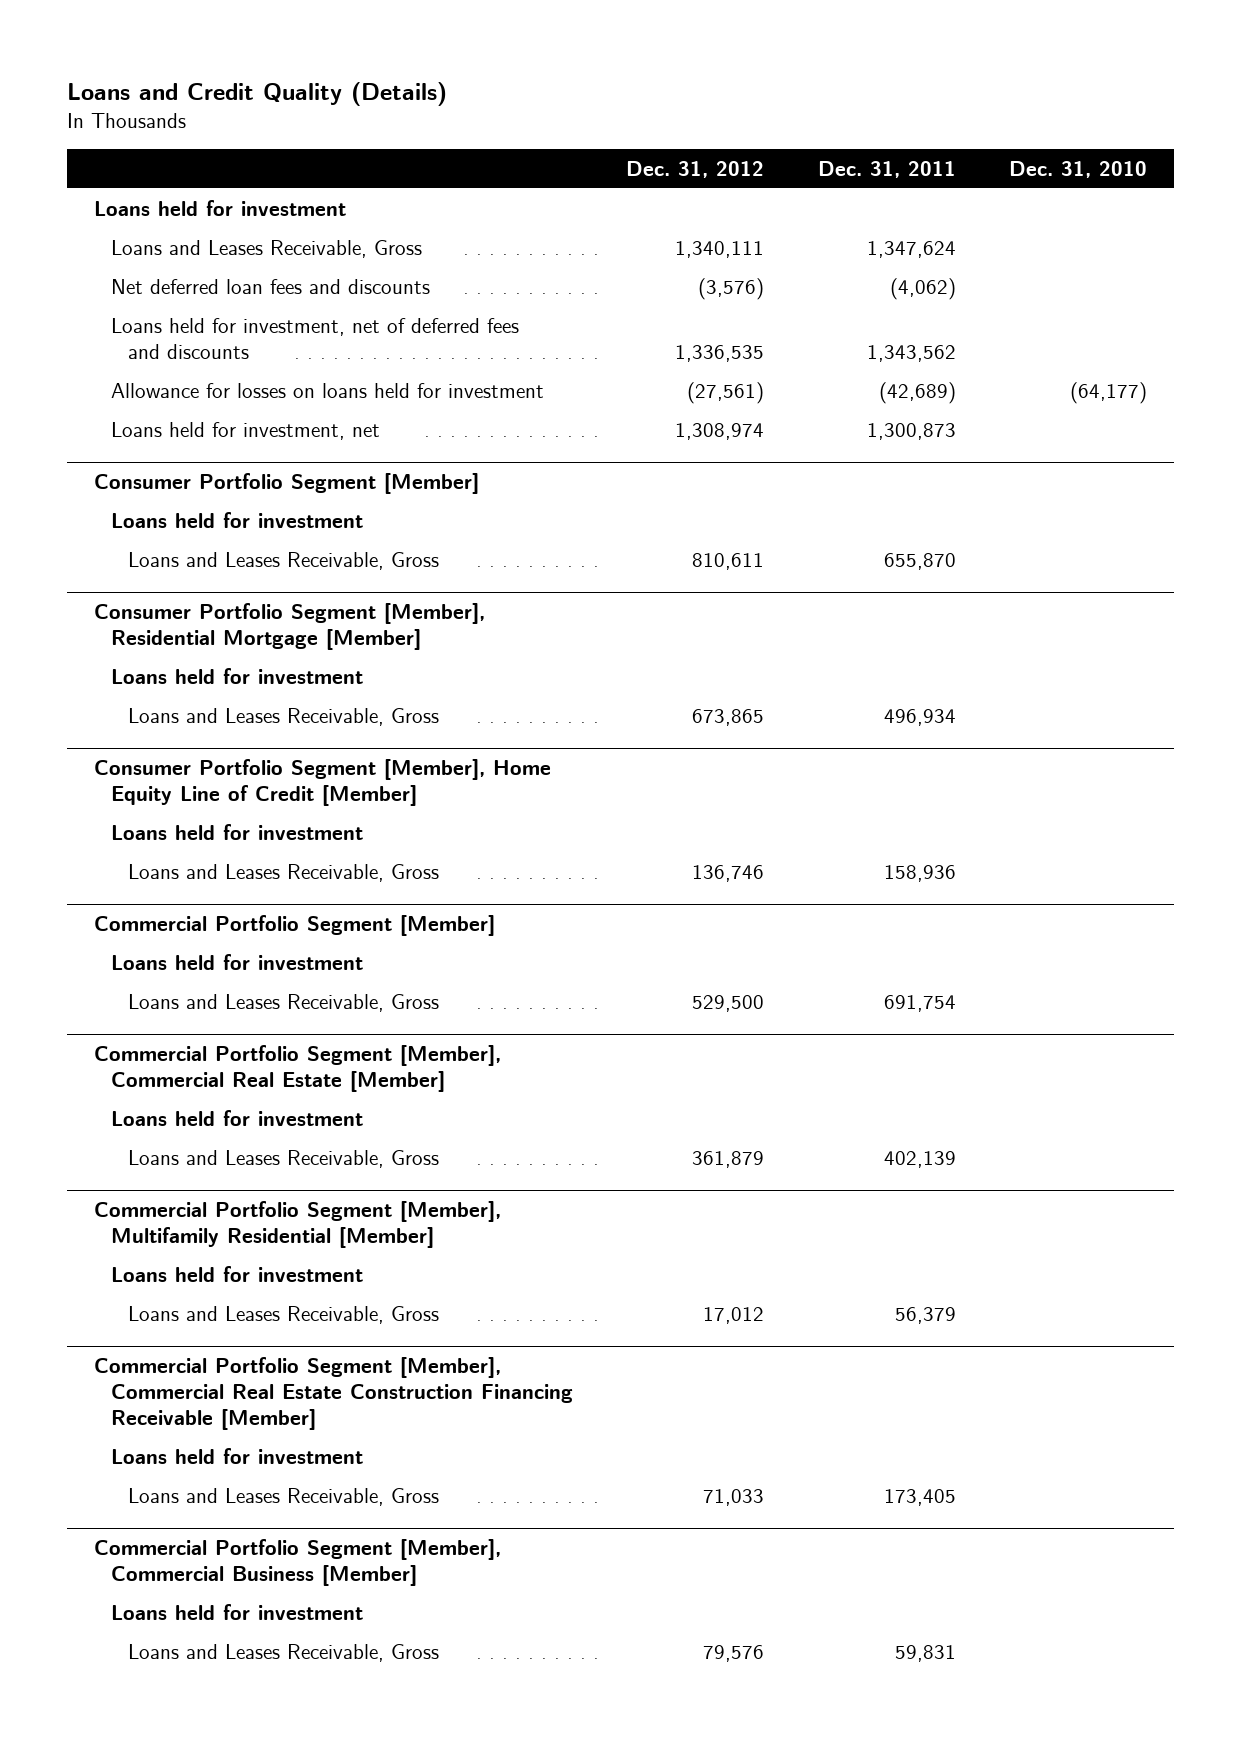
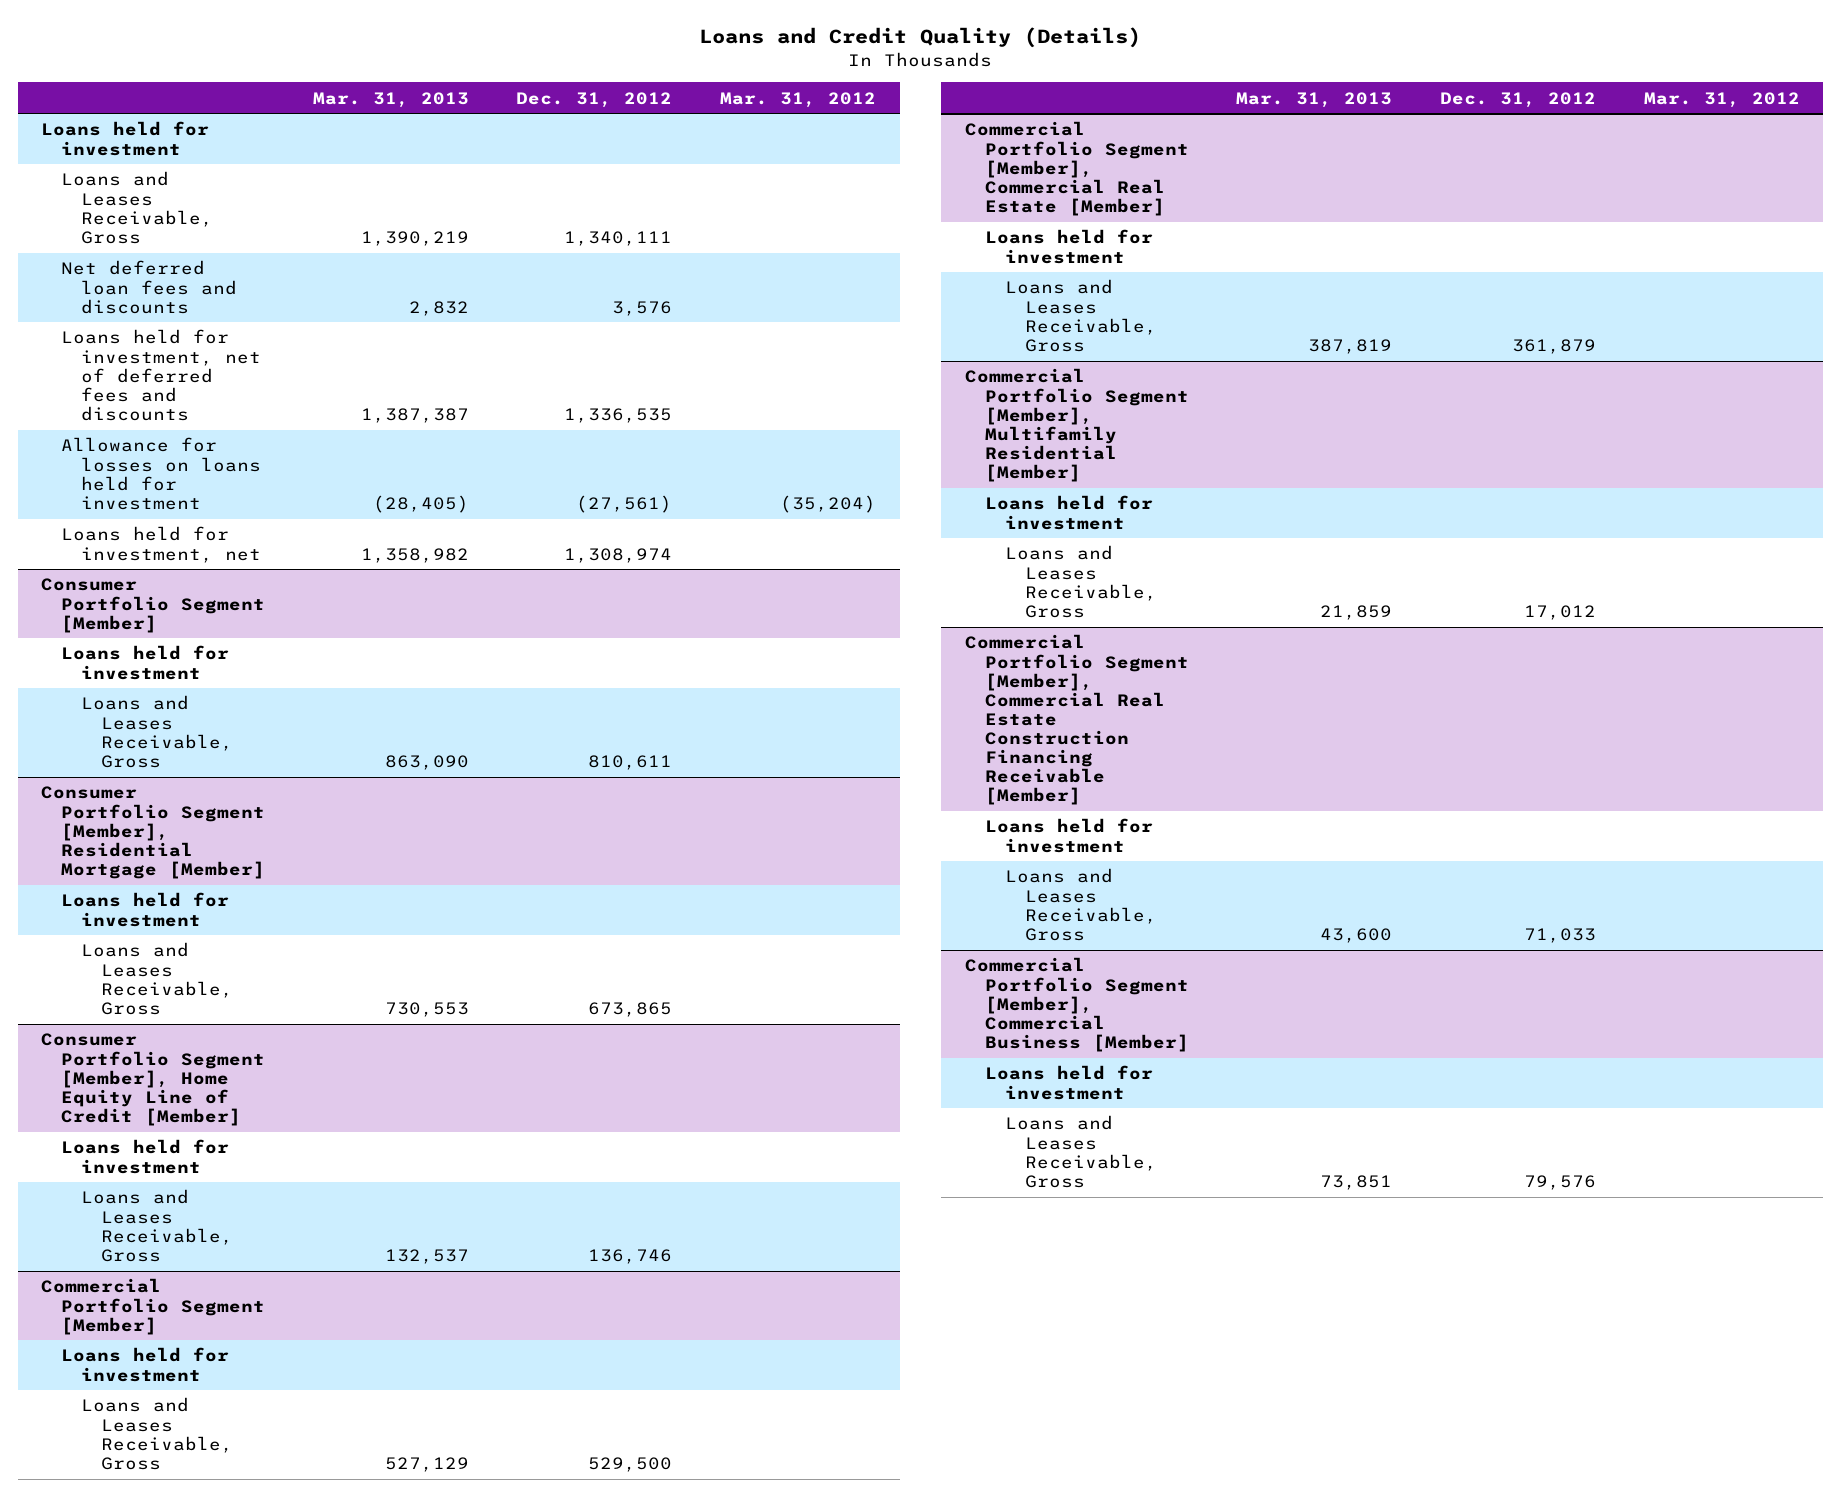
- | Dec. 31, 2012 | Dec. 31, 2011 | Dec. 31, 2010
+ | Mar. 31, 2013 | Dec. 31, 2012 | Mar. 31, 2012
- Net deferred loan fees and discounts | (3,576) | (4,062) |
+ Net deferred loan fees and discounts | 2,832 | 3,576 |

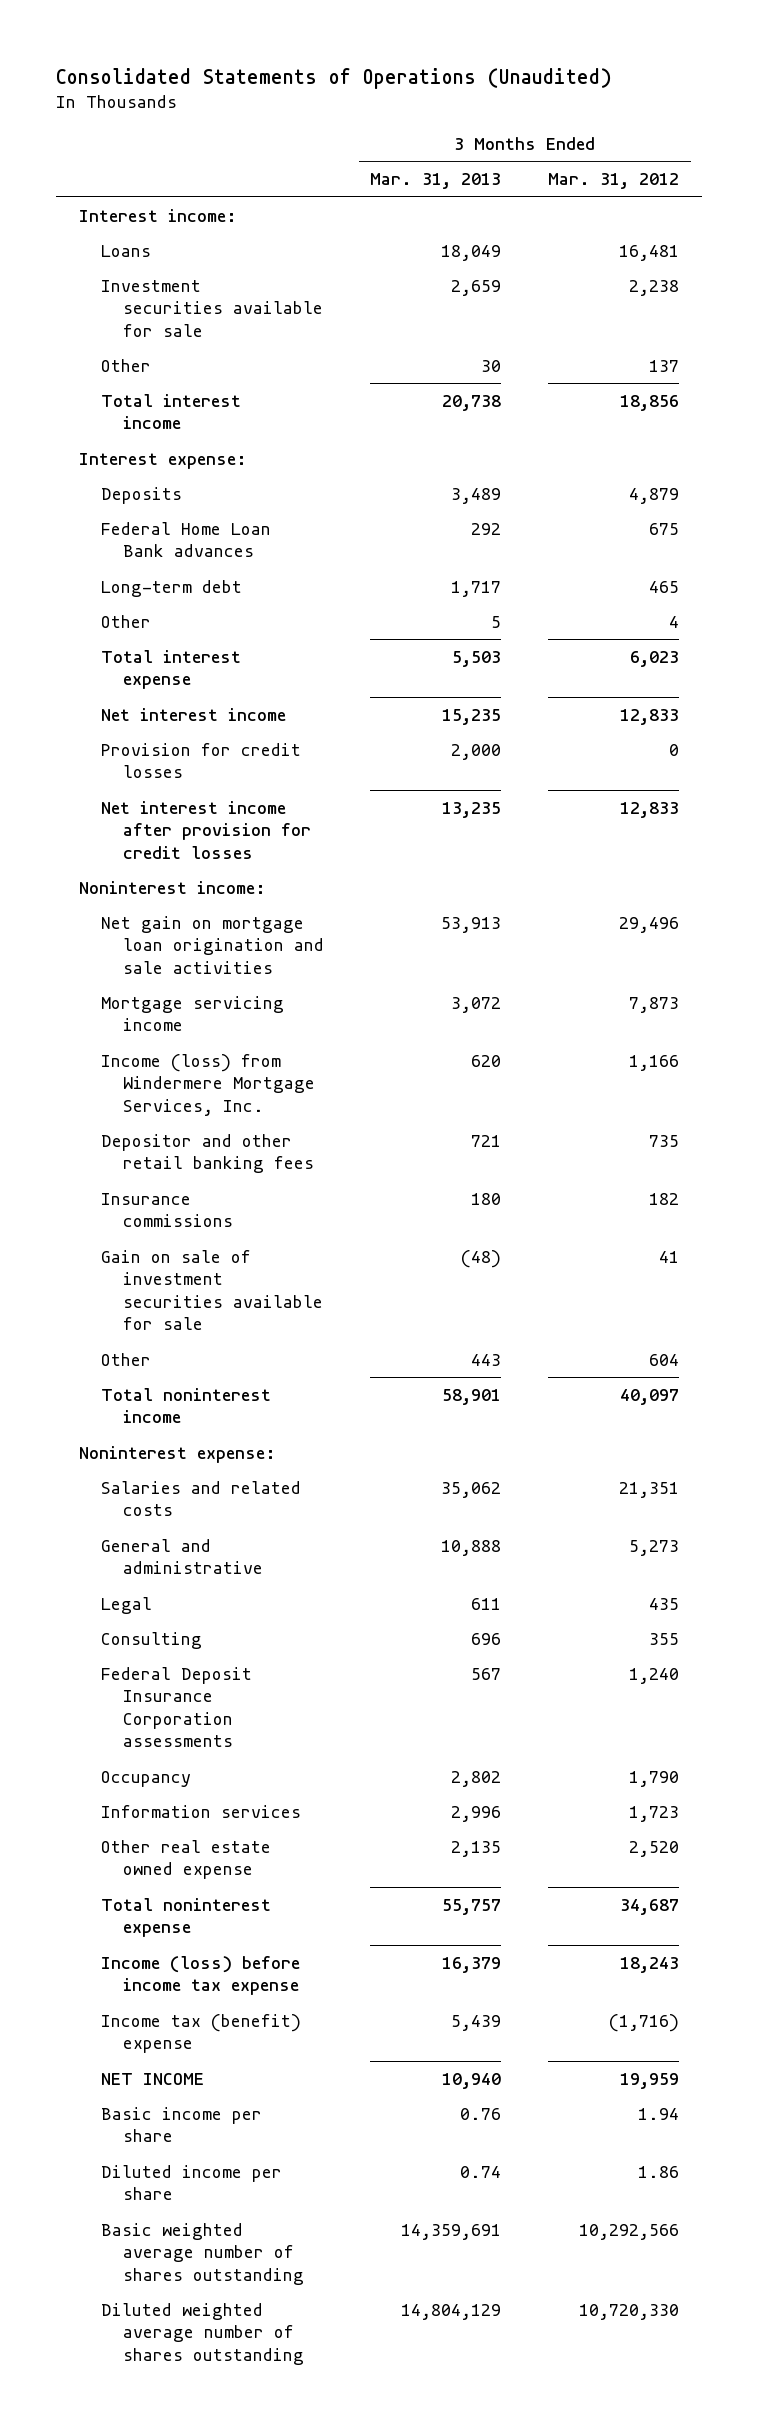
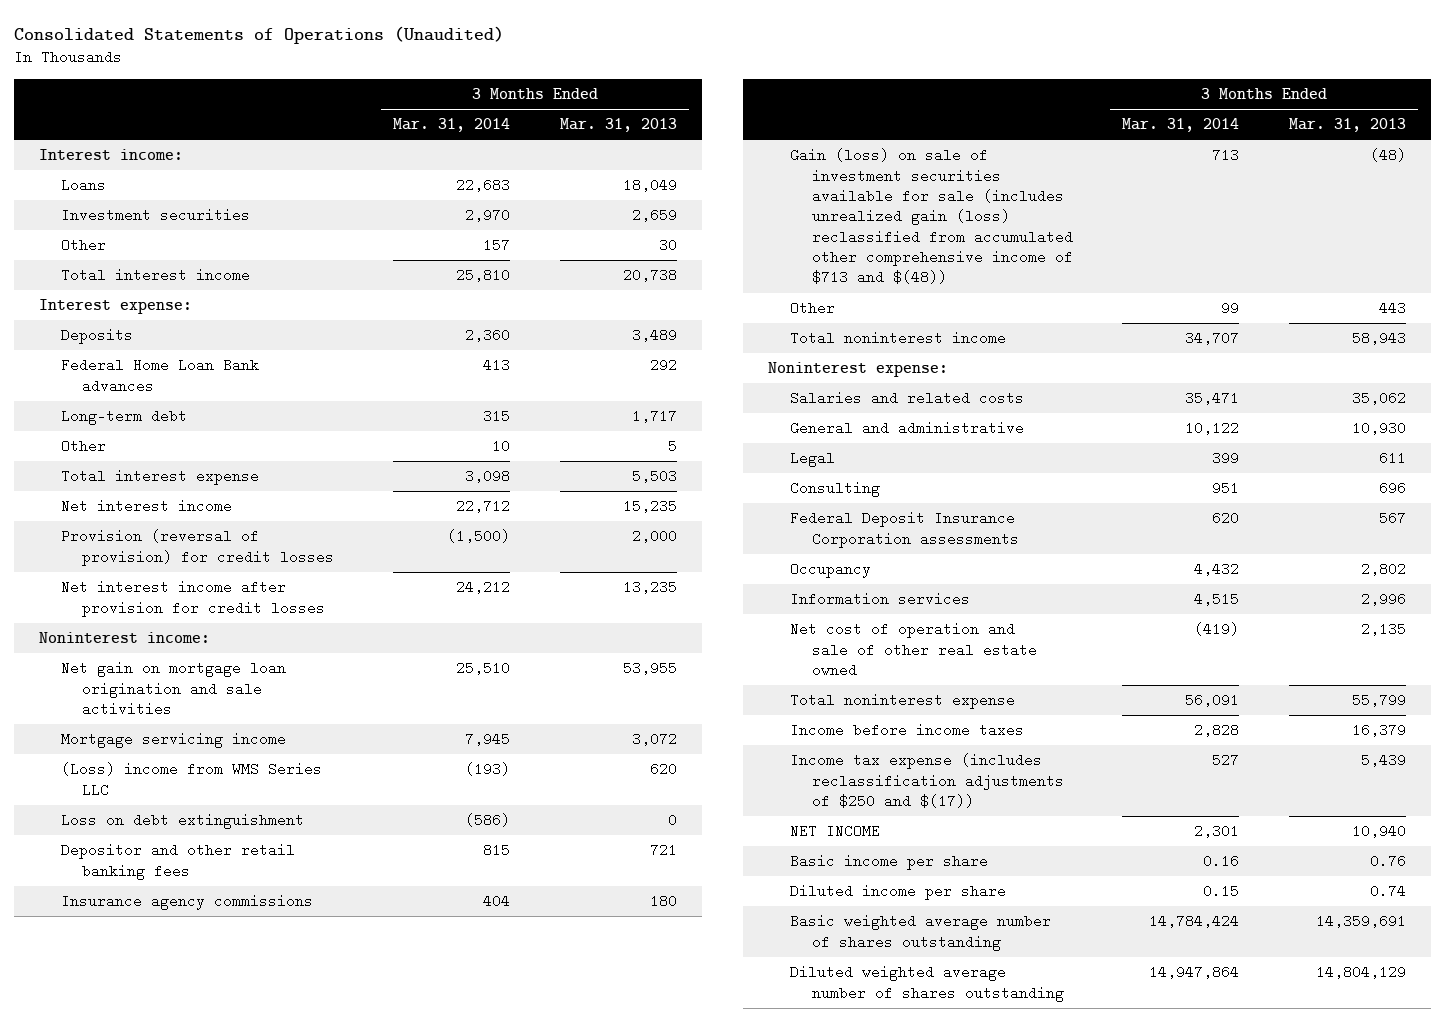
- | 3 Months Ended Mar. 31, 2013 | 3 Months Ended Mar. 31, 2012
+ | 3 Months Ended Mar. 31, 2014 | 3 Months Ended Mar. 31, 2013
- Investment securities available for sale | 2,659 | 2,238
+ Investment securities | 2,970 | 2,659
- Provision for credit losses | 2,000 | 0
+ Provision (reversal of provision) for credit losses | (1,500) | 2,000
- Net gain on mortgage loan origination and sale activities | 53,913 | 29,496
+ Net gain on mortgage loan origination and sale activities | 25,510 | 53,955
- Income (loss) from Windermere Mortgage Services, Inc. | 620 | 1,166
+ (Loss) income from WMS Series LLC | (193) | 620
+ Loss on debt extinguishment | (586) | 0
- Insurance commissions | 180 | 182
- Gain on sale of investment securities available for sale | (48) | 41
+ Insurance agency commissions | 404 | 180
+ Gain (loss) on sale of investment securities available for sale (includes unrealized gain (loss) reclassified from accumulated other comprehensive income of $713 and $(48)) | 713 | (48)
- Total noninterest income | 58,901 | 40,097
+ Total noninterest income | 34,707 | 58,943
- General and administrative | 10,888 | 5,273
+ General and administrative | 10,122 | 10,930
- Other real estate owned expense | 2,135 | 2,520
- Total noninterest expense | 55,757 | 34,687
- Income (loss) before income tax expense | 16,379 | 18,243
- Income tax (benefit) expense | 5,439 | (1,716)
+ Net cost of operation and sale of other real estate owned | (419) | 2,135
+ Total noninterest expense | 56,091 | 55,799
+ Income before income taxes | 2,828 | 16,379
+ Income tax expense (includes reclassification adjustments of $250 and $(17)) | 527 | 5,439

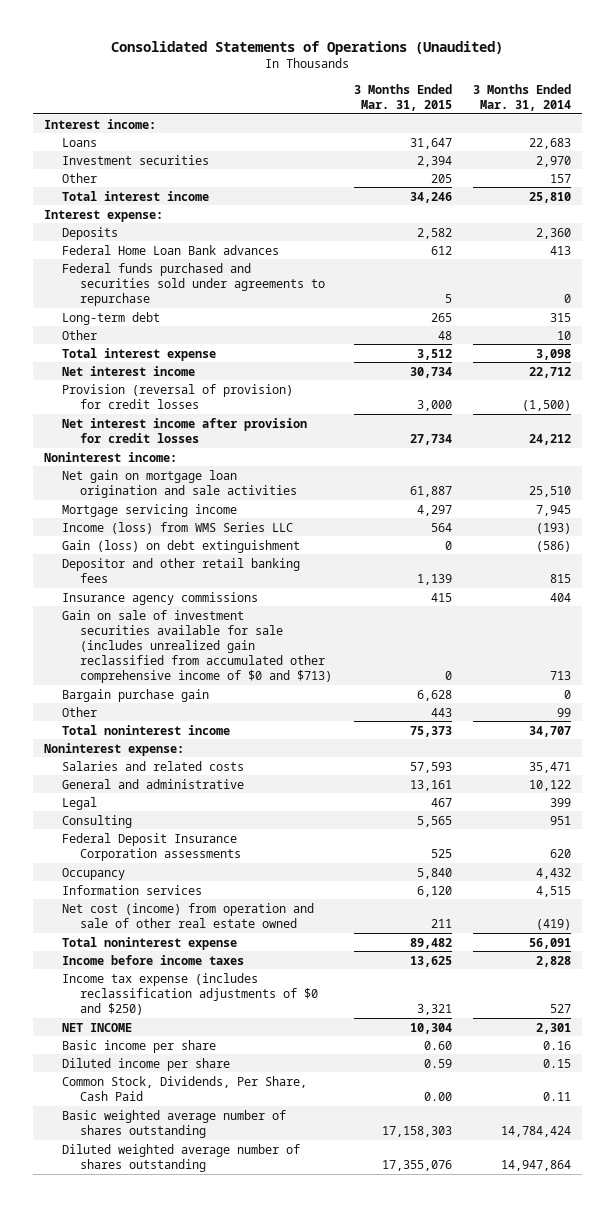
- | 3 Months Ended Mar. 31, 2014 | 3 Months Ended Mar. 31, 2013
+ | 3 Months Ended Mar. 31, 2015 | 3 Months Ended Mar. 31, 2014
+ Federal funds purchased and securities sold under agreements to repurchase | 5 | 0
- (Loss) income from WMS Series LLC | (193) | 620
- Loss on debt extinguishment | (586) | 0
+ Income (loss) from WMS Series LLC | 564 | (193)
+ Gain (loss) on debt extinguishment | 0 | (586)
- Gain (loss) on sale of investment securities available for sale (includes unrealized gain (loss) reclassified from accumulated other comprehensive income of $713 and $(48)) | 713 | (48)
+ Gain on sale of investment securities available for sale (includes unrealized gain reclassified from accumulated other comprehensive income of $0 and $713) | 0 | 713
+ Bargain purchase gain | 6,628 | 0
- Net cost of operation and sale of other real estate owned | (419) | 2,135
+ Net cost (income) from operation and sale of other real estate owned | 211 | (419)
- Income tax expense (includes reclassification adjustments of $250 and $(17)) | 527 | 5,439
+ Income tax expense (includes reclassification adjustments of $0 and $250) | 3,321 | 527
+ Common Stock, Dividends, Per Share, Cash Paid | 0.00 | 0.11

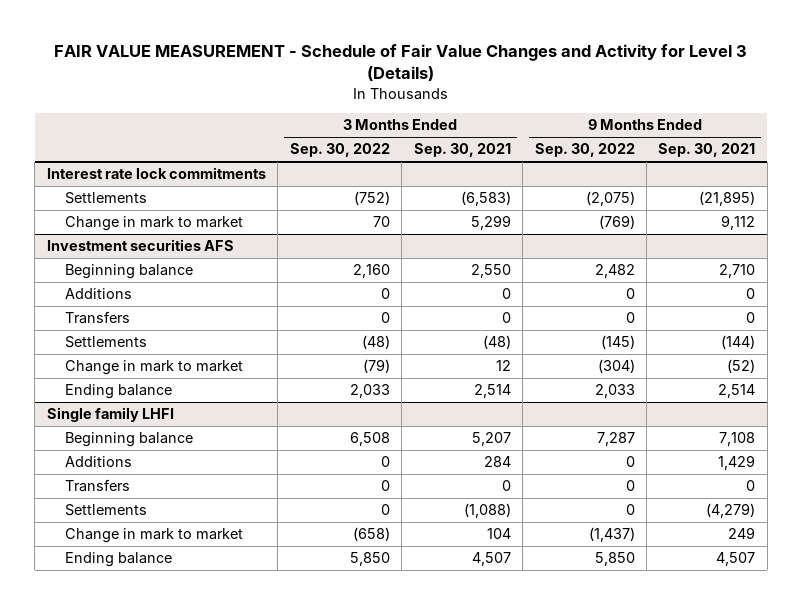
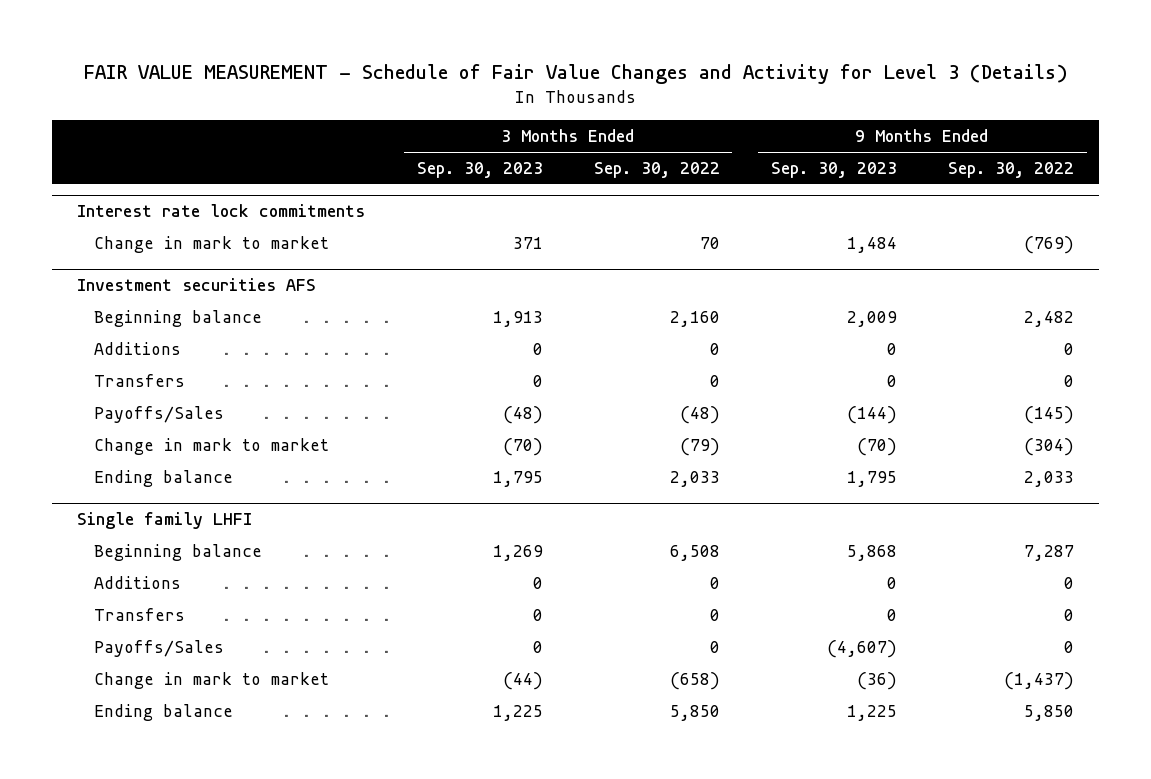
- | 3 Months Ended Sep. 30, 2022 | 3 Months Ended Sep. 30, 2021 | 9 Months Ended Sep. 30, 2022 | 9 Months Ended Sep. 30, 2021
+ | 3 Months Ended Sep. 30, 2023 | 3 Months Ended Sep. 30, 2022 | 9 Months Ended Sep. 30, 2023 | 9 Months Ended Sep. 30, 2022
@ Interest rate lock commitments
- Settlements | (752) | (6,583) | (2,075) | (21,895)
@ Investment securities AFS
- Settlements | (48) | (48) | (145) | (144)
+ Payoffs/Sales | (48) | (48) | (144) | (145)
@ Single family LHFI
- Settlements | 0 | (1,088) | 0 | (4,279)
+ Payoffs/Sales | 0 | 0 | (4,607) | 0

